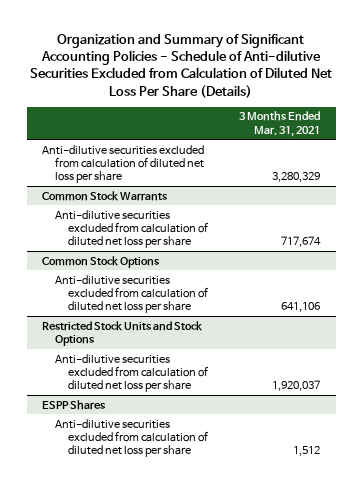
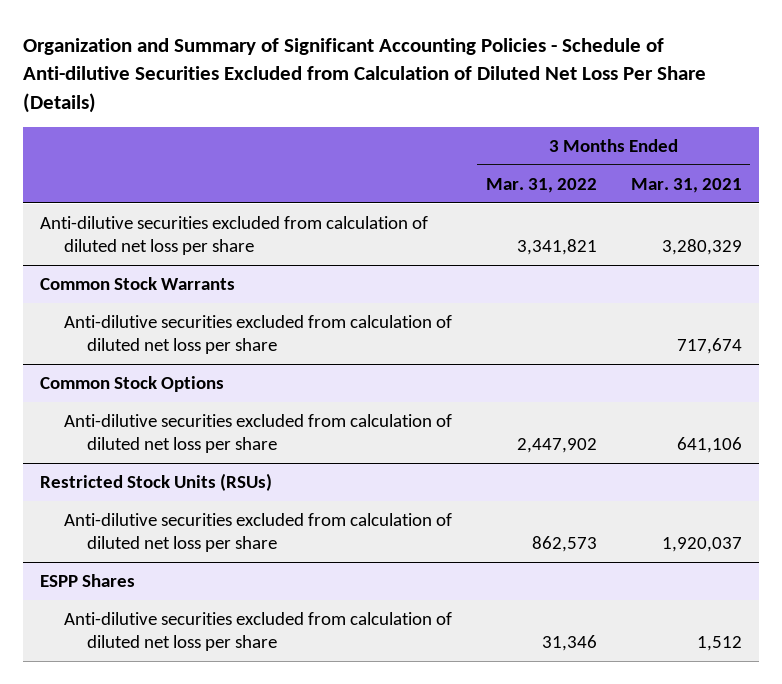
- | 3 Months Ended Mar. 31, 2021
+ | 3 Months Ended Mar. 31, 2022 | 3 Months Ended Mar. 31, 2021
- Restricted Stock Units and Stock Options
+ Restricted Stock Units (RSUs)

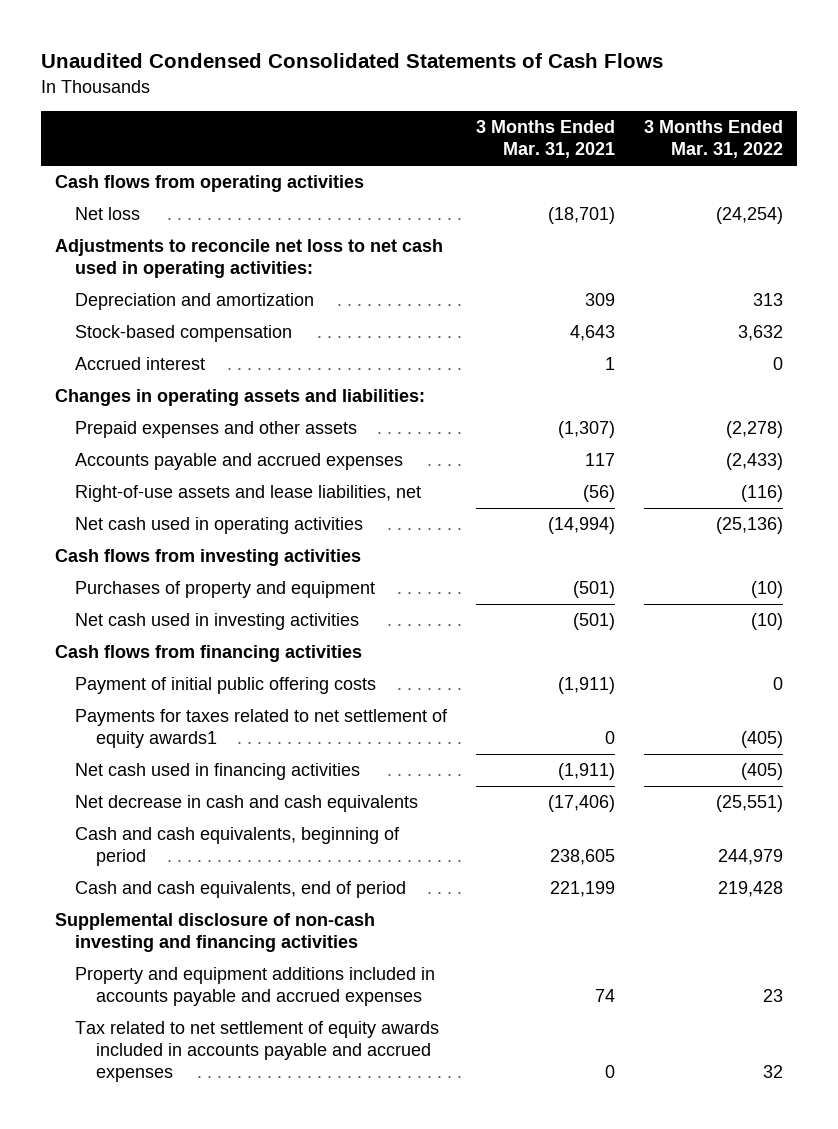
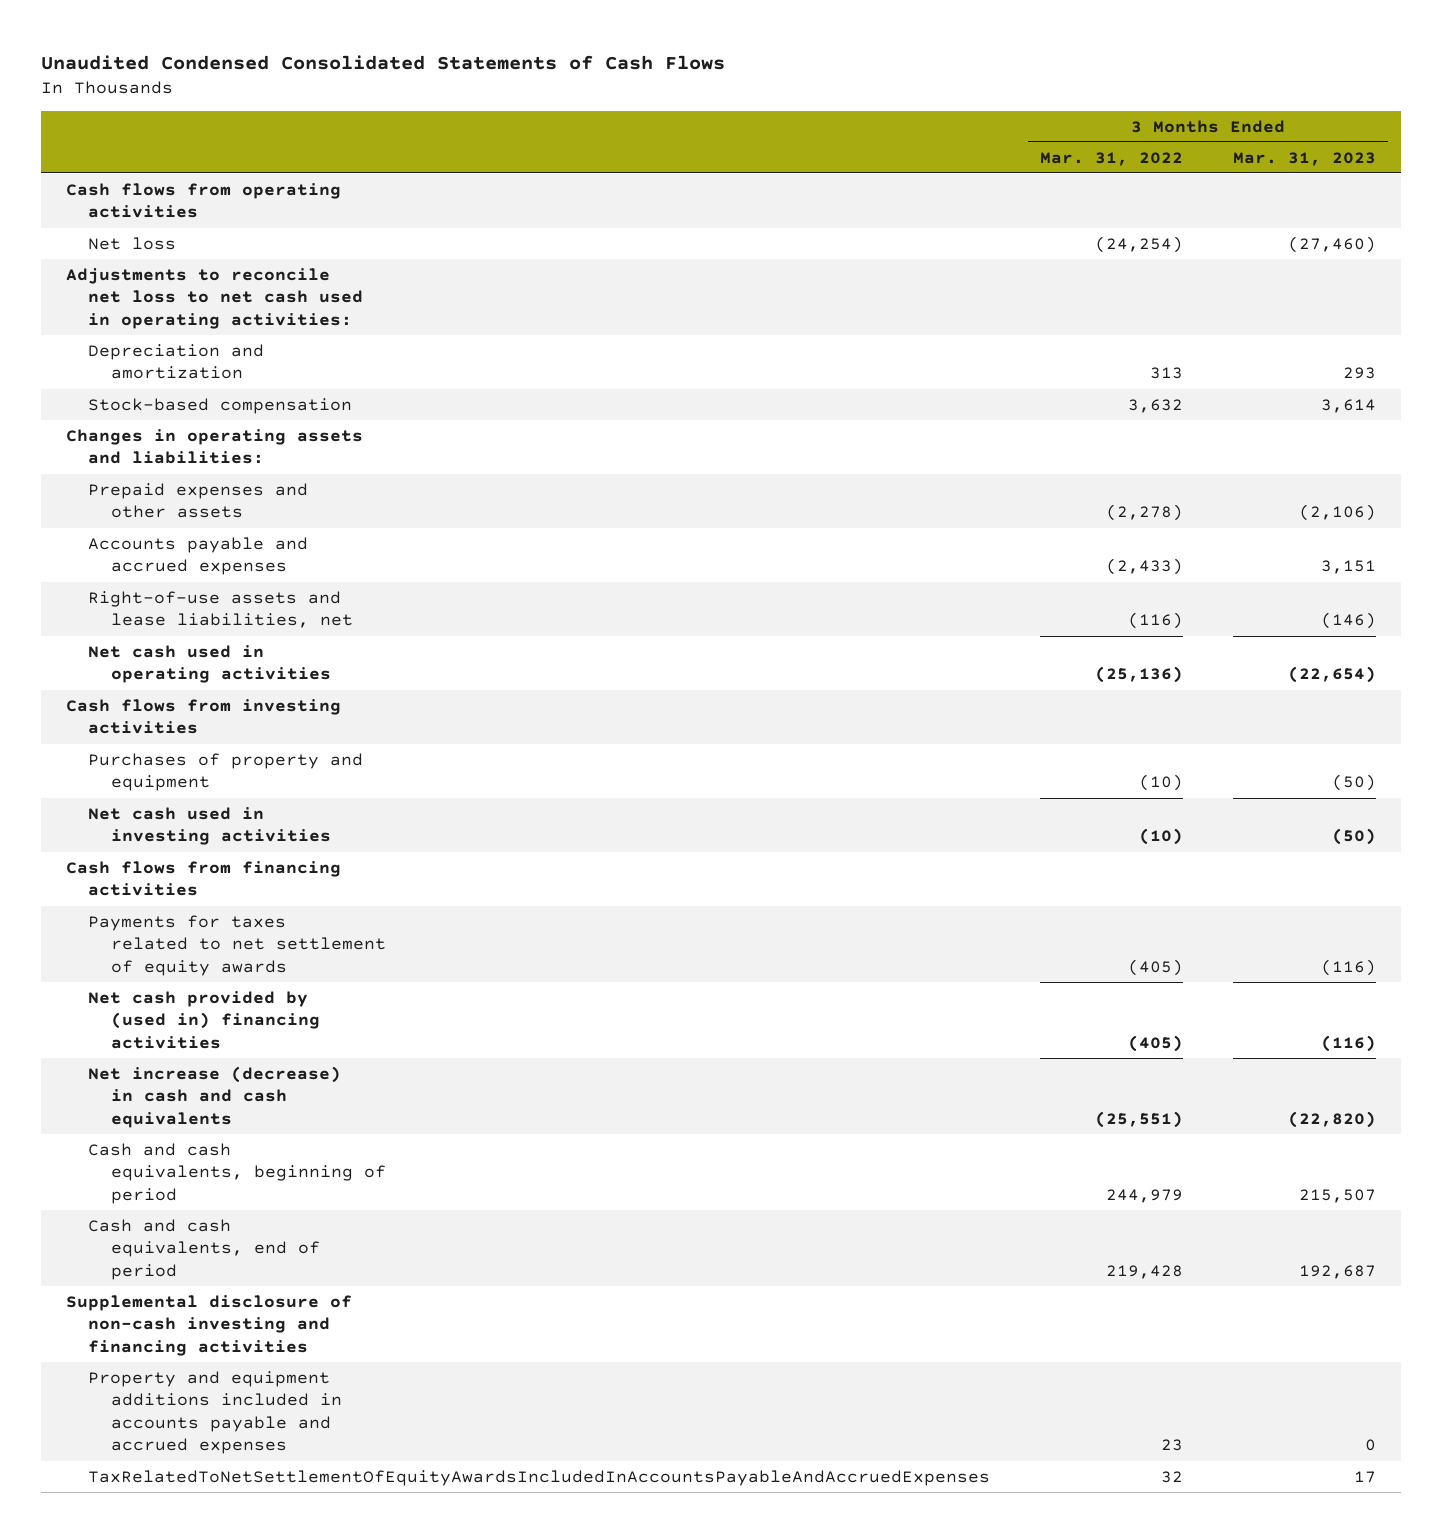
- | 3 Months Ended Mar. 31, 2021 | 3 Months Ended Mar. 31, 2022
+ | 3 Months Ended Mar. 31, 2022 | 3 Months Ended Mar. 31, 2023
- Accrued interest | 1 | 0
- Payment of initial public offering costs | (1,911) | 0
- Payments for taxes related to net settlement of equity awards1 | 0 | (405)
- Net cash used in financing activities | (1,911) | (405)
- Net decrease in cash and cash equivalents | (17,406) | (25,551)
+ Payments for taxes related to net settlement of equity awards | (405) | (116)
+ Net cash provided by (used in) financing activities | (405) | (116)
+ Net increase (decrease) in cash and cash equivalents | (25,551) | (22,820)
- Tax related to net settlement of equity awards included in accounts payable and accrued expenses | 0 | 32
+ TaxRelatedToNetSettlementOfEquityAwardsIncludedInAccountsPayableAndAccruedExpenses | 32 | 17

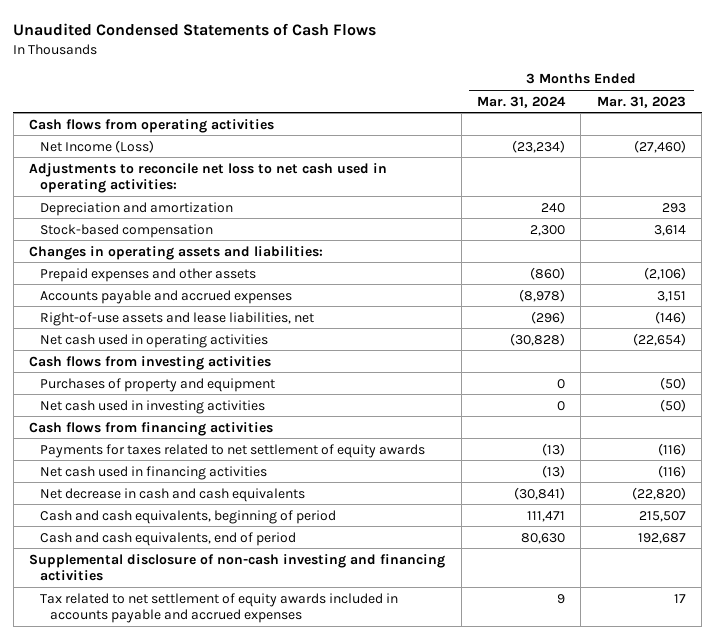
- Unaudited Condensed Consolidated Statements of Cash Flows
+ Unaudited Condensed Statements of Cash Flows
- | 3 Months Ended Mar. 31, 2022 | 3 Months Ended Mar. 31, 2023
+ | 3 Months Ended Mar. 31, 2024 | 3 Months Ended Mar. 31, 2023
- Net loss | (24,254) | (27,460)
+ Net Income (Loss) | (23,234) | (27,460)
- Net cash provided by (used in) financing activities | (405) | (116)
- Net increase (decrease) in cash and cash equivalents | (25,551) | (22,820)
+ Net cash used in financing activities | (13) | (116)
+ Net decrease in cash and cash equivalents | (30,841) | (22,820)
- Property and equipment additions included in accounts payable and accrued expenses | 23 | 0
- TaxRelatedToNetSettlementOfEquityAwardsIncludedInAccountsPayableAndAccruedExpenses | 32 | 17
+ Tax related to net settlement of equity awards included in accounts payable and accrued expenses | 9 | 17

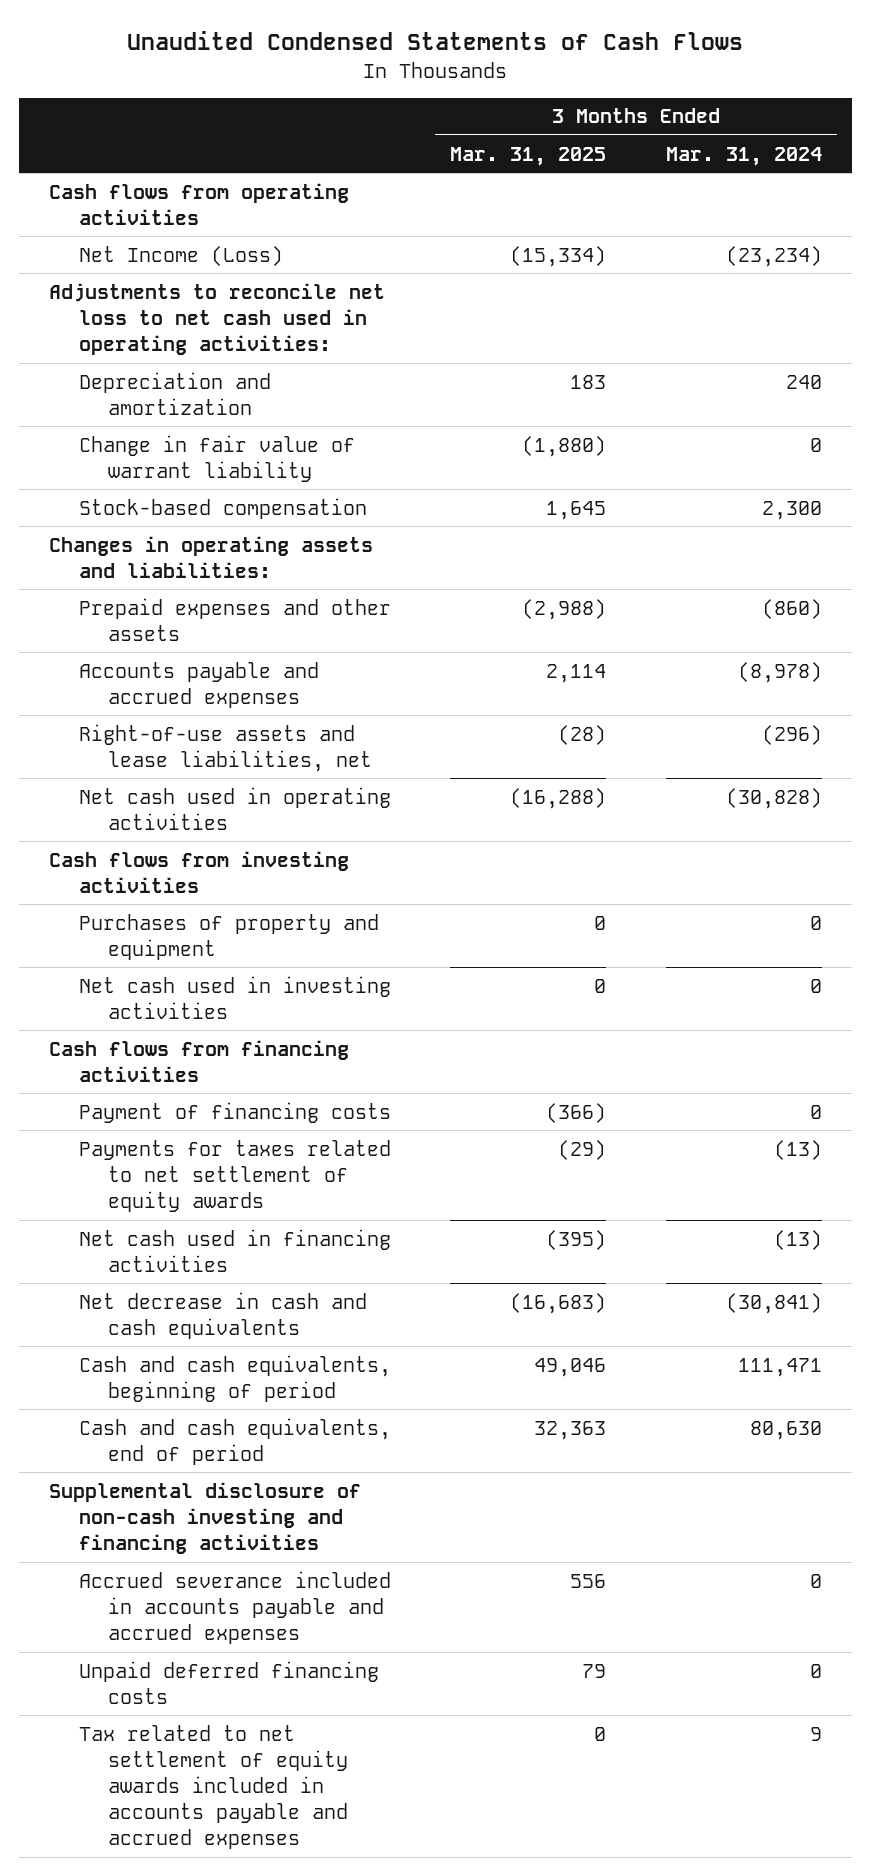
- | 3 Months Ended Mar. 31, 2024 | 3 Months Ended Mar. 31, 2023
+ | 3 Months Ended Mar. 31, 2025 | 3 Months Ended Mar. 31, 2024
+ Change in fair value of warrant liability | (1,880) | 0
+ Payment of financing costs | (366) | 0
+ Accrued severance included in accounts payable and accrued expenses | 556 | 0
+ Unpaid deferred financing costs | 79 | 0

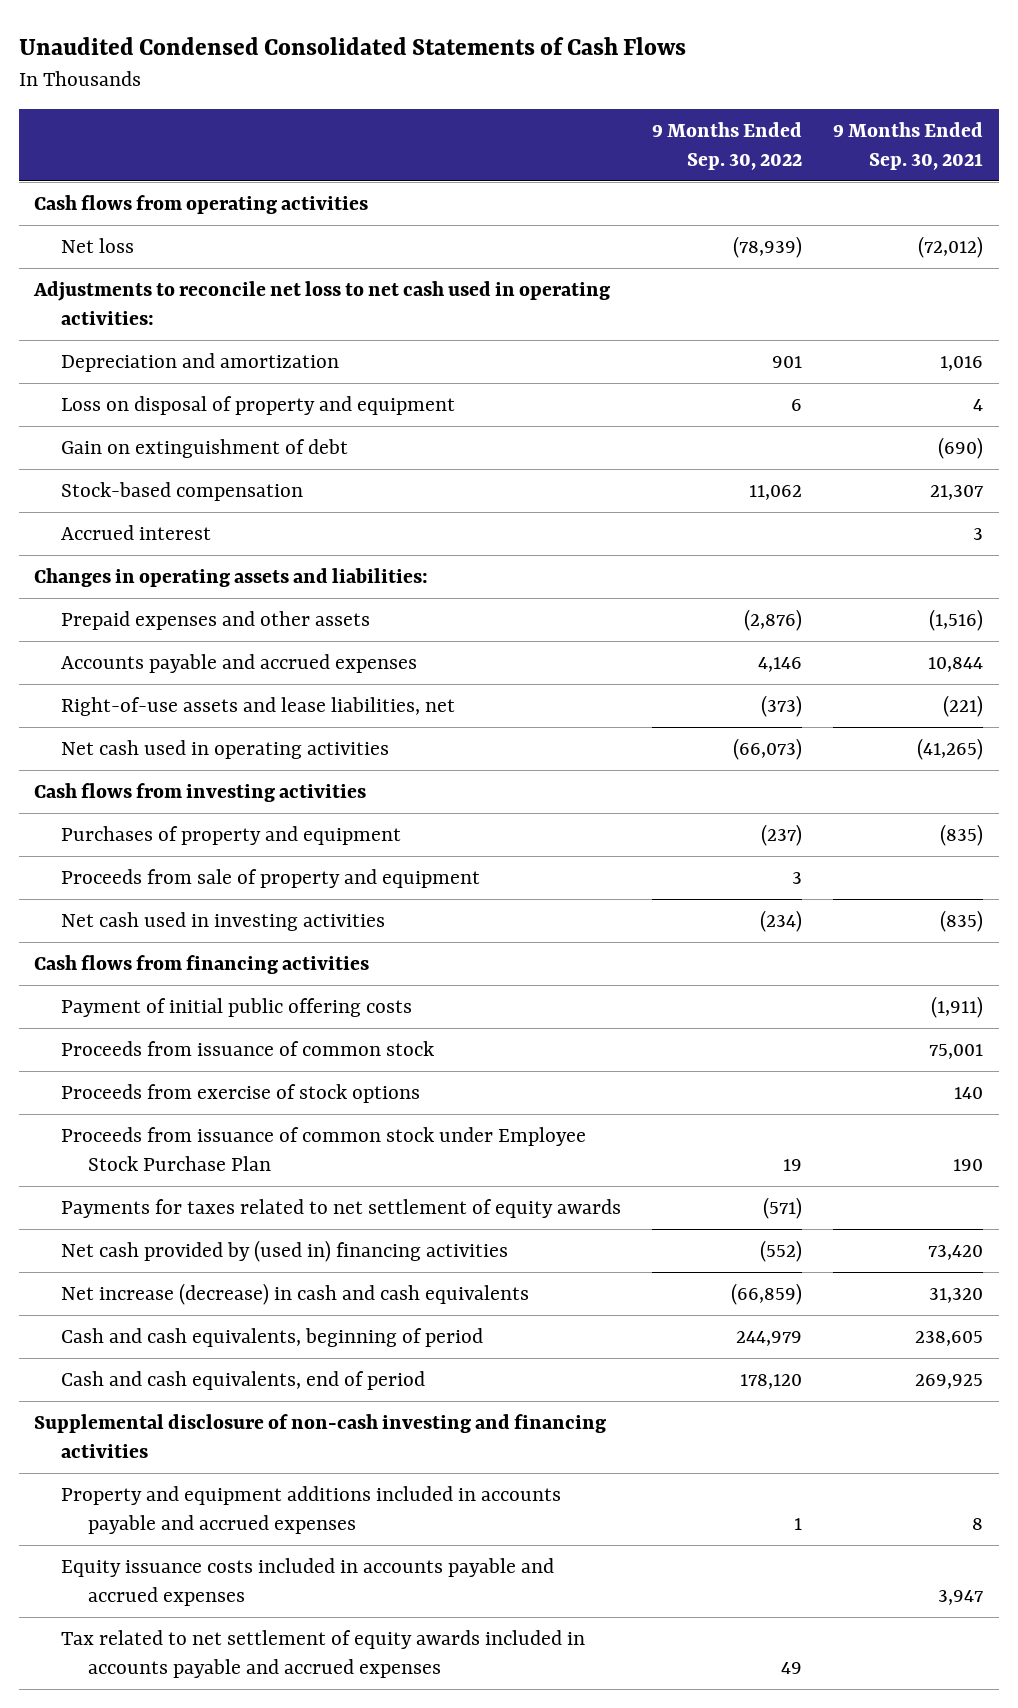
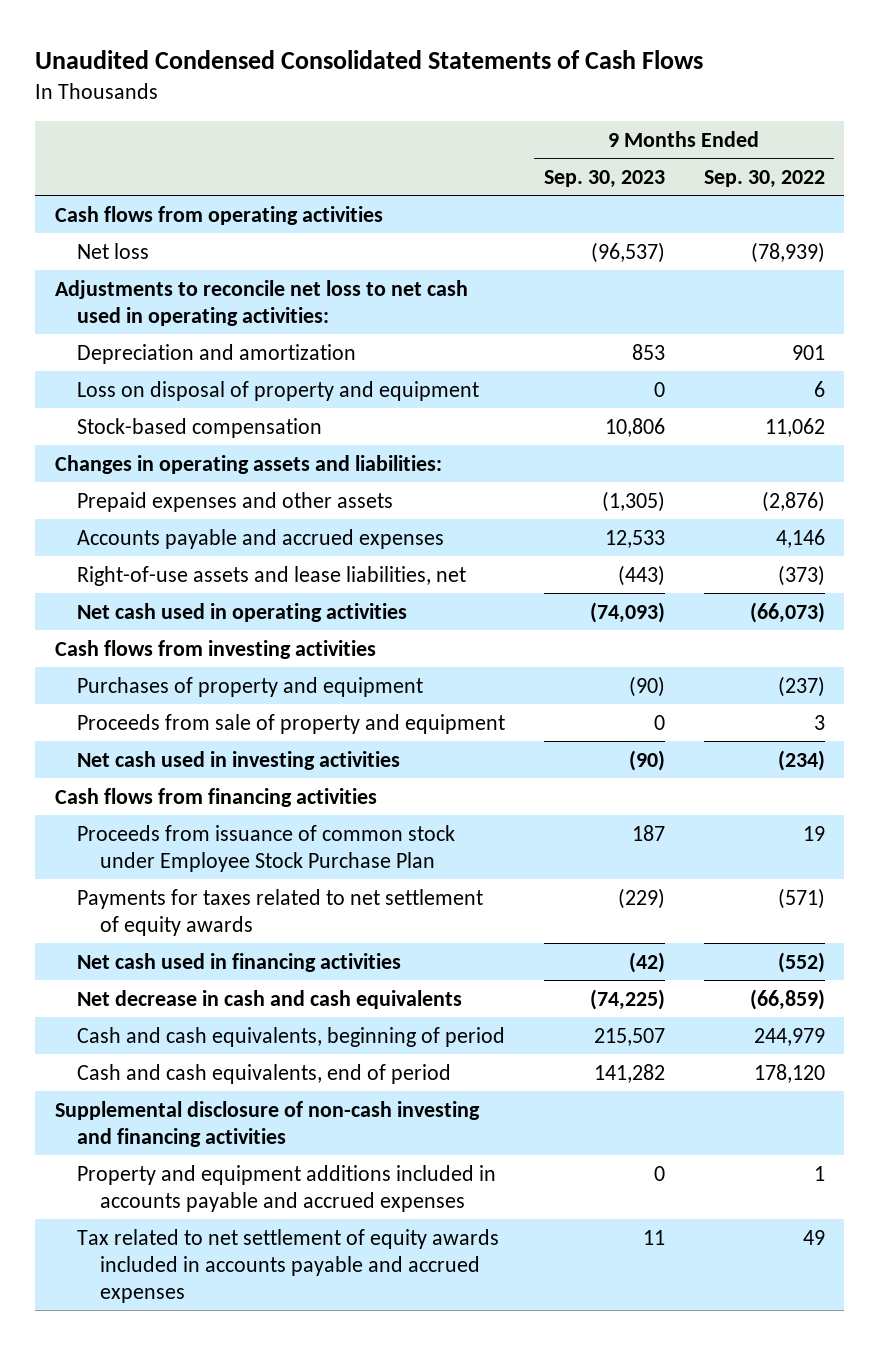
- | 9 Months Ended Sep. 30, 2022 | 9 Months Ended Sep. 30, 2021
+ | 9 Months Ended Sep. 30, 2023 | 9 Months Ended Sep. 30, 2022
- Gain on extinguishment of debt | | (690)
- Accrued interest | | 3
- Payment of initial public offering costs | | (1,911)
- Proceeds from issuance of common stock | | 75,001
- Proceeds from exercise of stock options | | 140
- Net cash provided by (used in) financing activities | (552) | 73,420
- Net increase (decrease) in cash and cash equivalents | (66,859) | 31,320
+ Net cash used in financing activities | (42) | (552)
+ Net decrease in cash and cash equivalents | (74,225) | (66,859)
- Equity issuance costs included in accounts payable and accrued expenses | | 3,947

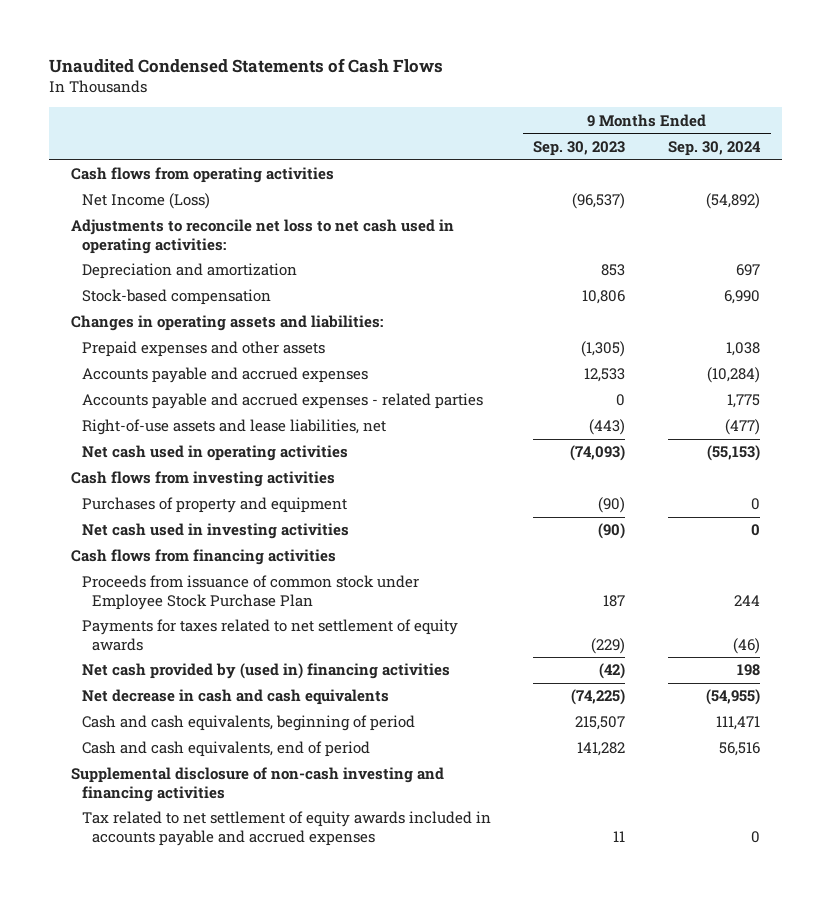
- Unaudited Condensed Consolidated Statements of Cash Flows
+ Unaudited Condensed Statements of Cash Flows
- | 9 Months Ended Sep. 30, 2023 | 9 Months Ended Sep. 30, 2022
+ | 9 Months Ended Sep. 30, 2023 | 9 Months Ended Sep. 30, 2024
- Net loss | (96,537) | (78,939)
+ Net Income (Loss) | (96,537) | (54,892)
- Loss on disposal of property and equipment | 0 | 6
+ Accounts payable and accrued expenses - related parties | 0 | 1,775
- Proceeds from sale of property and equipment | 0 | 3
- Net cash used in financing activities | (42) | (552)
+ Net cash provided by (used in) financing activities | (42) | 198
- Property and equipment additions included in accounts payable and accrued expenses | 0 | 1

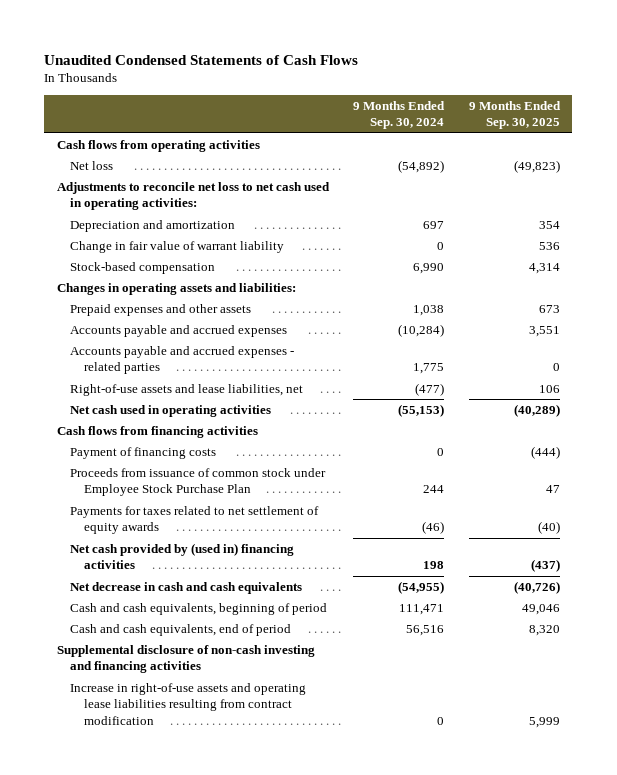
- | 9 Months Ended Sep. 30, 2023 | 9 Months Ended Sep. 30, 2024
+ | 9 Months Ended Sep. 30, 2024 | 9 Months Ended Sep. 30, 2025
- Net Income (Loss) | (96,537) | (54,892)
+ Net loss | (54,892) | (49,823)
+ Change in fair value of warrant liability | 0 | 536
- Cash flows from investing activities
- Purchases of property and equipment | (90) | 0
- Net cash used in investing activities | (90) | 0
+ Payment of financing costs | 0 | (444)
- Tax related to net settlement of equity awards included in accounts payable and accrued expenses | 11 | 0
+ Increase in right-of-use assets and operating lease liabilities resulting from contract modification | 0 | 5,999

